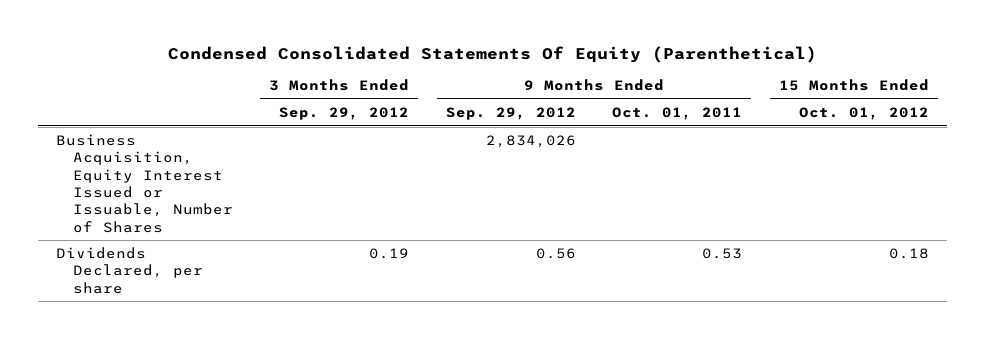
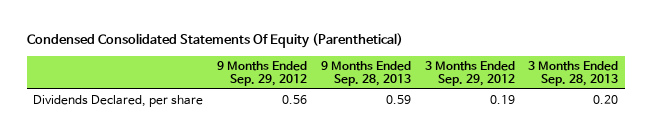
- | 3 Months Ended Sep. 29, 2012 | 9 Months Ended Sep. 29, 2012 | 9 Months Ended Oct. 01, 2011 | 15 Months Ended Oct. 01, 2012
+ | 9 Months Ended Sep. 29, 2012 | 9 Months Ended Sep. 28, 2013 | 3 Months Ended Sep. 29, 2012 | 3 Months Ended Sep. 28, 2013
- Business Acquisition, Equity Interest Issued or Issuable, Number of Shares | | 2,834,026 | |

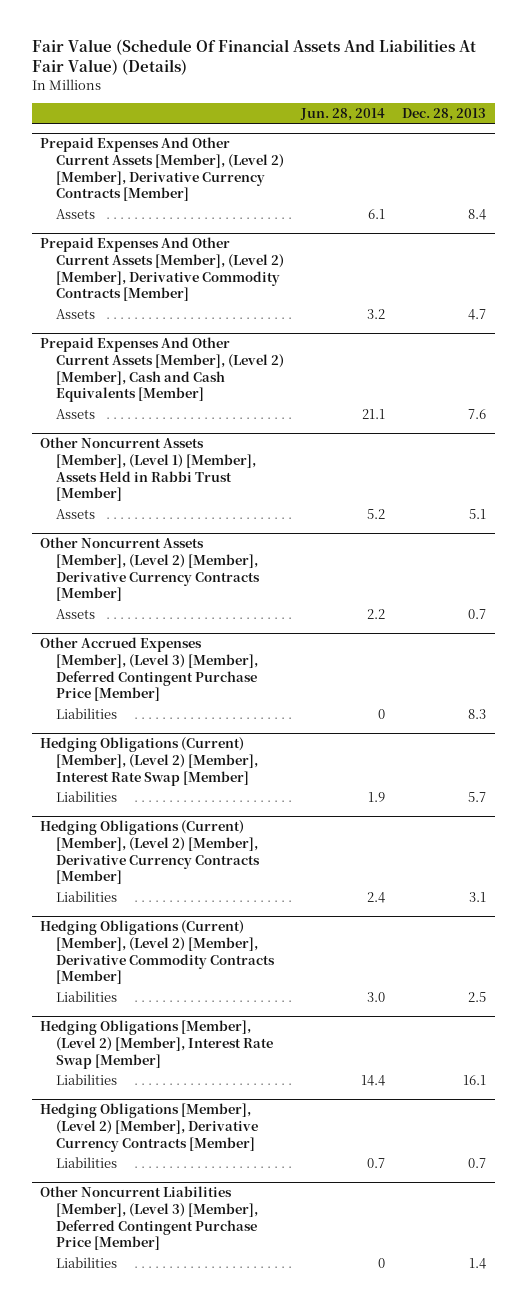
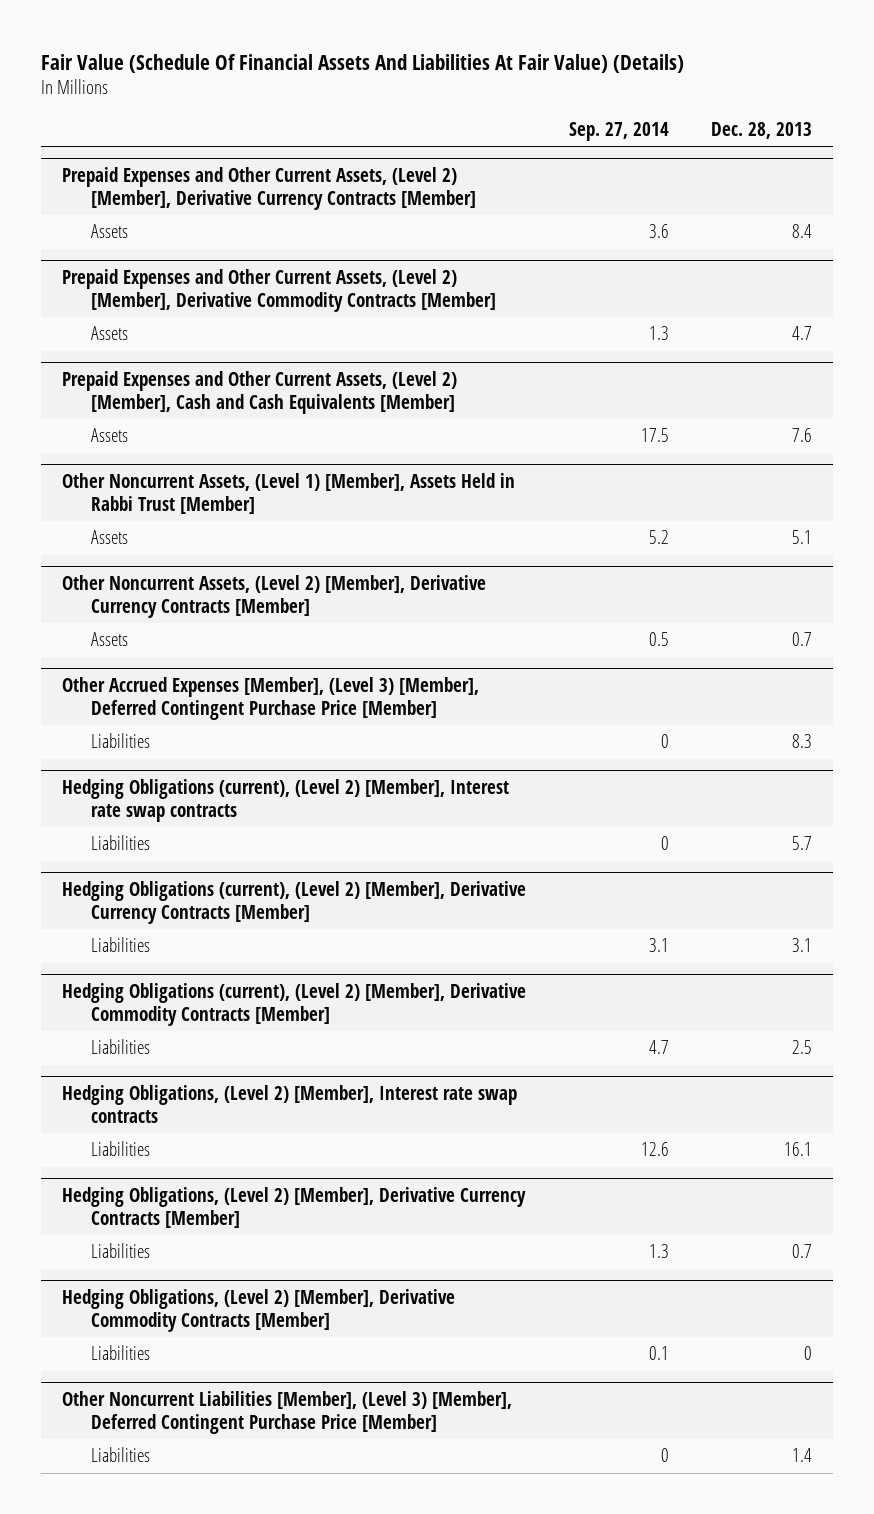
- | Jun. 28, 2014 | Dec. 28, 2013
+ | Sep. 27, 2014 | Dec. 28, 2013
- Prepaid Expenses And Other Current Assets [Member], (Level 2) [Member], Derivative Currency Contracts [Member]
+ Prepaid Expenses and Other Current Assets, (Level 2) [Member], Derivative Currency Contracts [Member]
- Prepaid Expenses And Other Current Assets [Member], (Level 2) [Member], Derivative Commodity Contracts [Member]
+ Prepaid Expenses and Other Current Assets, (Level 2) [Member], Derivative Commodity Contracts [Member]
- Prepaid Expenses And Other Current Assets [Member], (Level 2) [Member], Cash and Cash Equivalents [Member]
+ Prepaid Expenses and Other Current Assets, (Level 2) [Member], Cash and Cash Equivalents [Member]
- Other Noncurrent Assets [Member], (Level 1) [Member], Assets Held in Rabbi Trust [Member]
+ Other Noncurrent Assets, (Level 1) [Member], Assets Held in Rabbi Trust [Member]
- Other Noncurrent Assets [Member], (Level 2) [Member], Derivative Currency Contracts [Member]
+ Other Noncurrent Assets, (Level 2) [Member], Derivative Currency Contracts [Member]
- Hedging Obligations (Current) [Member], (Level 2) [Member], Interest Rate Swap [Member]
+ Hedging Obligations (current), (Level 2) [Member], Interest rate swap contracts
- Hedging Obligations (Current) [Member], (Level 2) [Member], Derivative Currency Contracts [Member]
+ Hedging Obligations (current), (Level 2) [Member], Derivative Currency Contracts [Member]
- Hedging Obligations (Current) [Member], (Level 2) [Member], Derivative Commodity Contracts [Member]
+ Hedging Obligations (current), (Level 2) [Member], Derivative Commodity Contracts [Member]
- Hedging Obligations [Member], (Level 2) [Member], Interest Rate Swap [Member]
+ Hedging Obligations, (Level 2) [Member], Interest rate swap contracts
- Hedging Obligations [Member], (Level 2) [Member], Derivative Currency Contracts [Member]
+ Hedging Obligations, (Level 2) [Member], Derivative Currency Contracts [Member]
+ Hedging Obligations, (Level 2) [Member], Derivative Commodity Contracts [Member]
+ Liabilities | 0.1 | 0

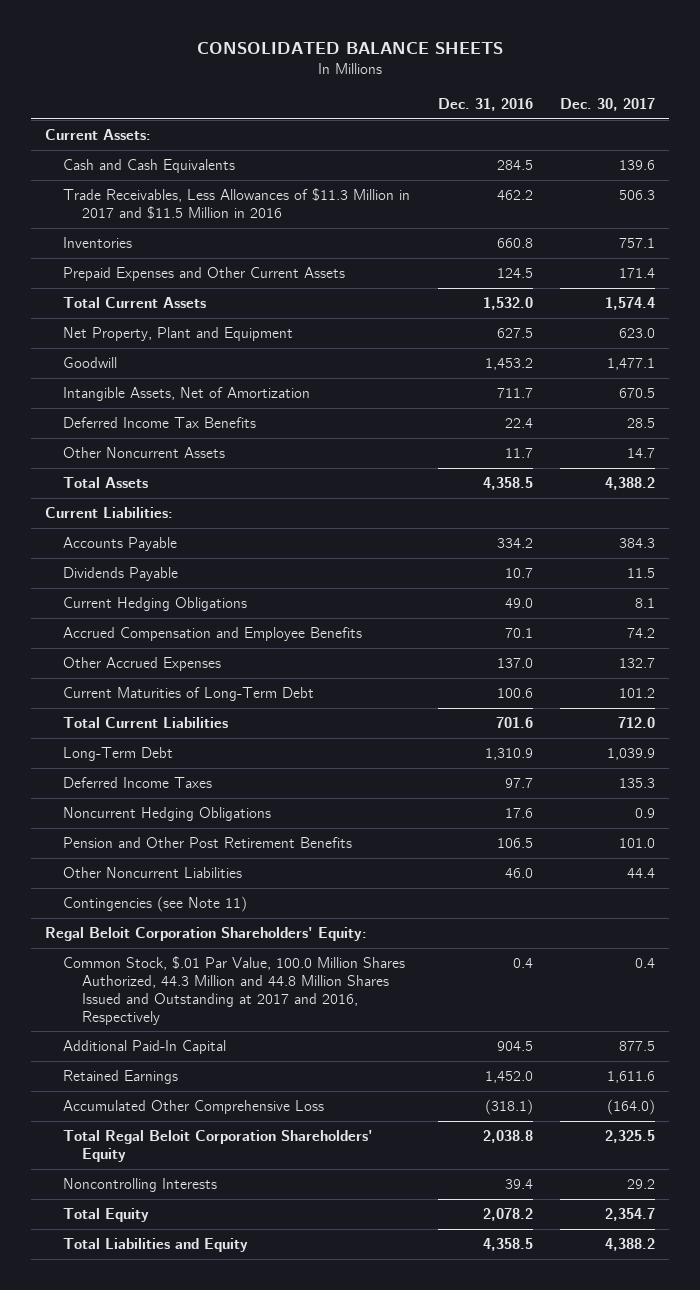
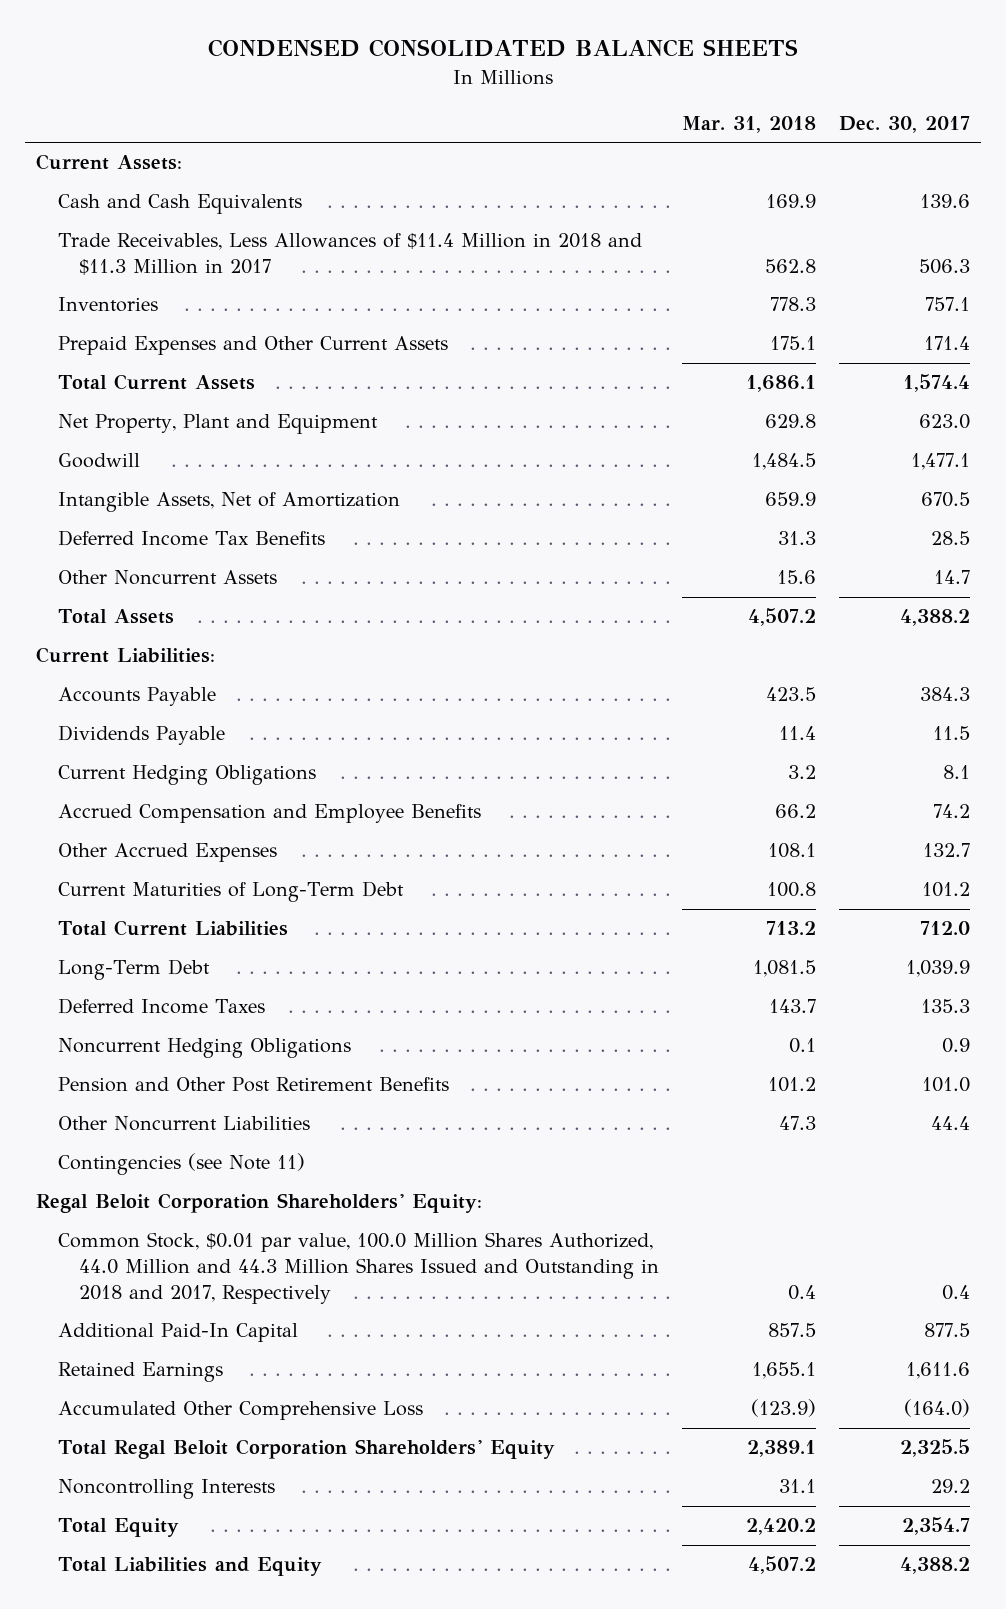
- CONSOLIDATED BALANCE SHEETS
+ CONDENSED CONSOLIDATED BALANCE SHEETS
- | Dec. 31, 2016 | Dec. 30, 2017
+ | Mar. 31, 2018 | Dec. 30, 2017
- Trade Receivables, Less Allowances of $11.3 Million in 2017 and $11.5 Million in 2016 | 462.2 | 506.3
+ Trade Receivables, Less Allowances of $11.4 Million in 2018 and $11.3 Million in 2017 | 562.8 | 506.3
- Common Stock, $.01 Par Value, 100.0 Million Shares Authorized, 44.3 Million and 44.8 Million Shares Issued and Outstanding at 2017 and 2016, Respectively | 0.4 | 0.4
+ Common Stock, $0.01 par value, 100.0 Million Shares Authorized, 44.0 Million and 44.3 Million Shares Issued and Outstanding in 2018 and 2017, Respectively | 0.4 | 0.4

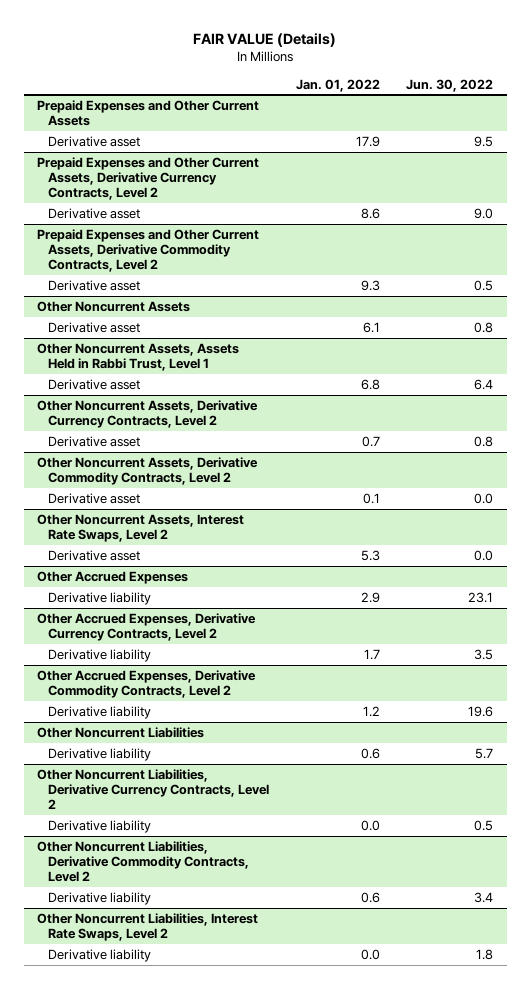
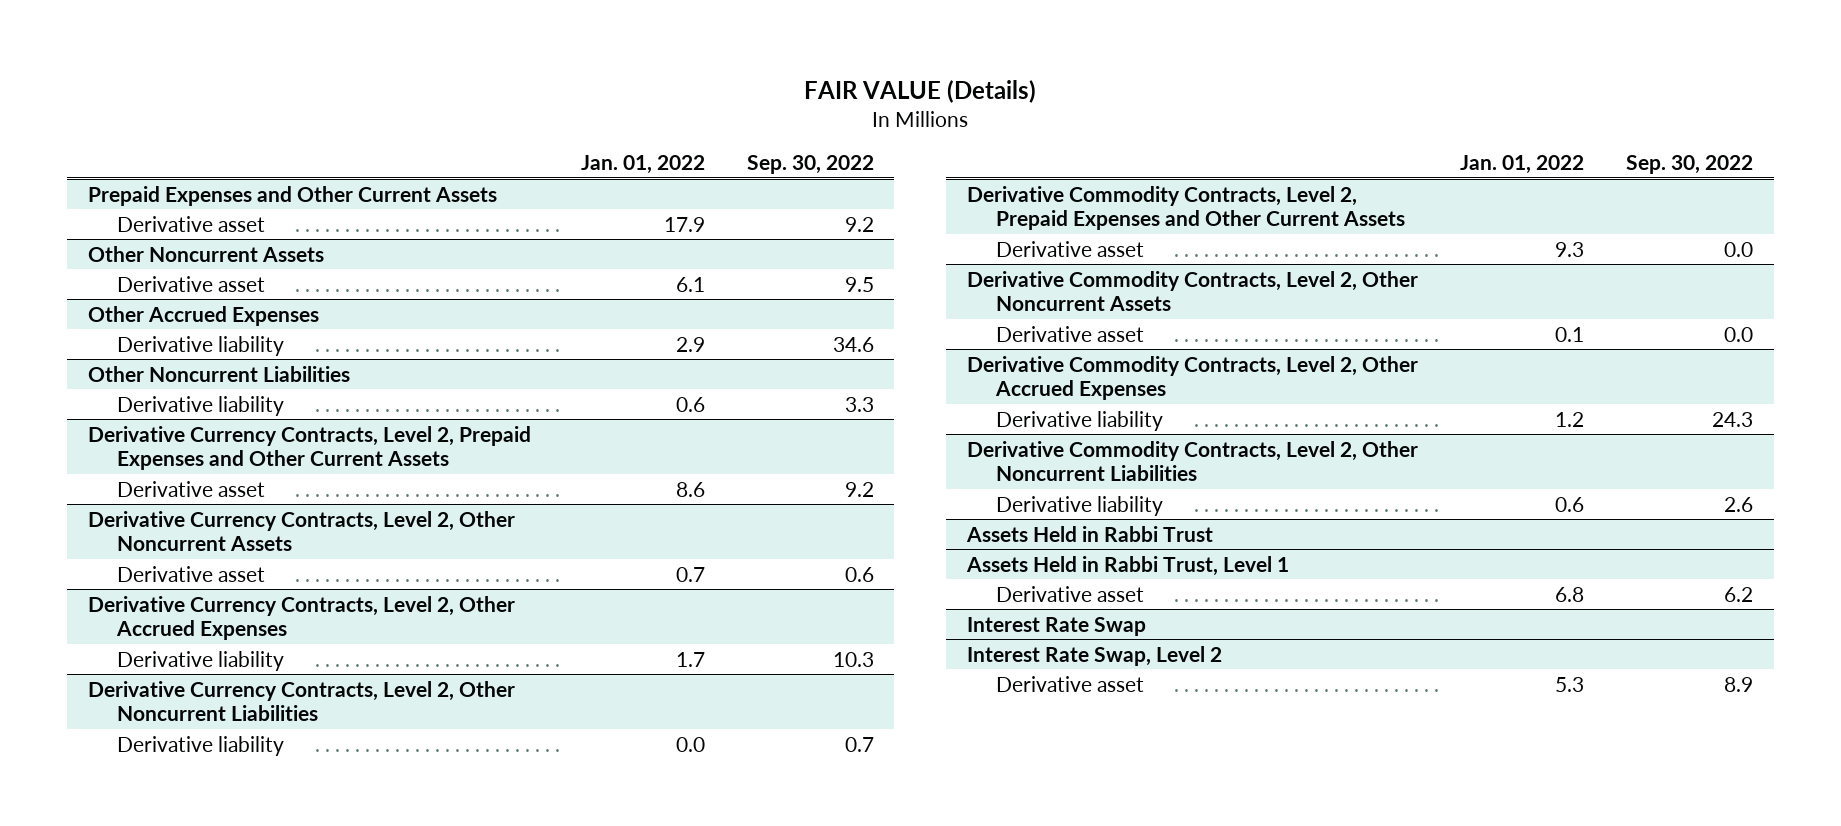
- | Jan. 01, 2022 | Jun. 30, 2022
+ | Jan. 01, 2022 | Sep. 30, 2022
- Prepaid Expenses and Other Current Assets, Derivative Currency Contracts, Level 2
- Derivative asset | 8.6 | 9.0
- Prepaid Expenses and Other Current Assets, Derivative Commodity Contracts, Level 2
- Derivative asset | 9.3 | 0.5
- Other Noncurrent Assets, Assets Held in Rabbi Trust, Level 1
- Derivative asset | 6.8 | 6.4
- Other Noncurrent Assets, Derivative Currency Contracts, Level 2
- Derivative asset | 0.7 | 0.8
- Other Noncurrent Assets, Derivative Commodity Contracts, Level 2
- Derivative asset | 0.1 | 0.0
- Other Noncurrent Assets, Interest Rate Swaps, Level 2
- Derivative asset | 5.3 | 0.0
- Other Accrued Expenses, Derivative Currency Contracts, Level 2
- Derivative liability | 1.7 | 3.5
- Other Accrued Expenses, Derivative Commodity Contracts, Level 2
- Derivative liability | 1.2 | 19.6
- Other Noncurrent Liabilities, Derivative Currency Contracts, Level 2
+ Derivative Currency Contracts, Level 2, Prepaid Expenses and Other Current Assets
+ Derivative asset | 8.6 | 9.2
+ Derivative Currency Contracts, Level 2, Other Noncurrent Assets
+ Derivative asset | 0.7 | 0.6
+ Derivative Currency Contracts, Level 2, Other Accrued Expenses
+ Derivative liability | 1.7 | 10.3
+ Derivative Currency Contracts, Level 2, Other Noncurrent Liabilities
- Other Noncurrent Liabilities, Derivative Commodity Contracts, Level 2
+ Derivative Commodity Contracts, Level 2, Prepaid Expenses and Other Current Assets
+ Derivative asset | 9.3 | 0.0
+ Derivative Commodity Contracts, Level 2, Other Noncurrent Assets
+ Derivative asset | 0.1 | 0.0
+ Derivative Commodity Contracts, Level 2, Other Accrued Expenses
+ Derivative liability | 1.2 | 24.3
+ Derivative Commodity Contracts, Level 2, Other Noncurrent Liabilities
- Other Noncurrent Liabilities, Interest Rate Swaps, Level 2
- Derivative liability | 0.0 | 1.8
+ Assets Held in Rabbi Trust
+ Assets Held in Rabbi Trust, Level 1
+ Derivative asset | 6.8 | 6.2
+ Interest Rate Swap
+ Interest Rate Swap, Level 2
+ Derivative asset | 5.3 | 8.9

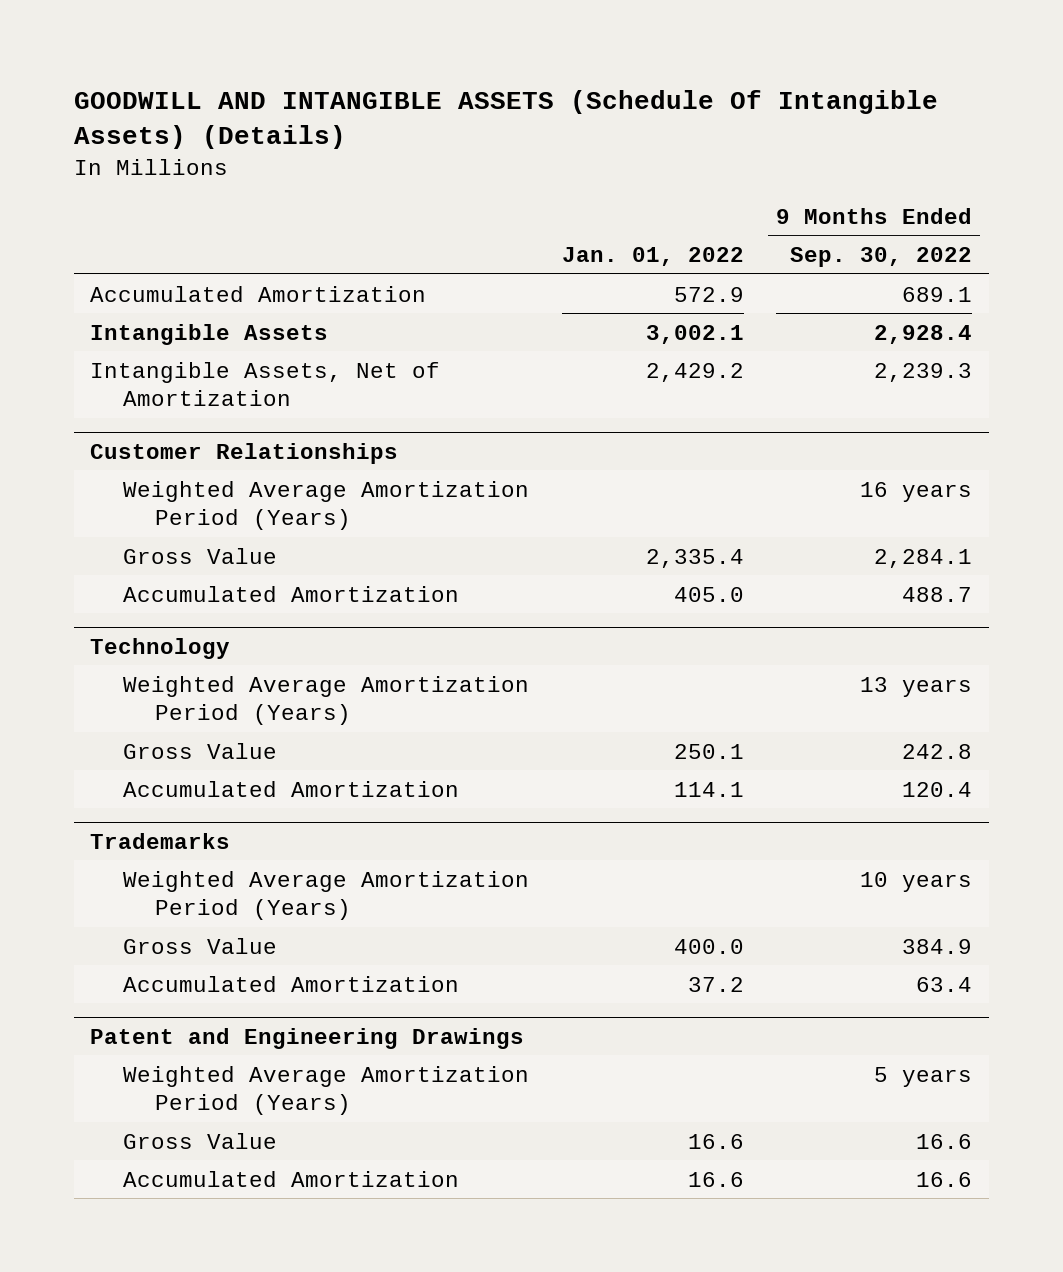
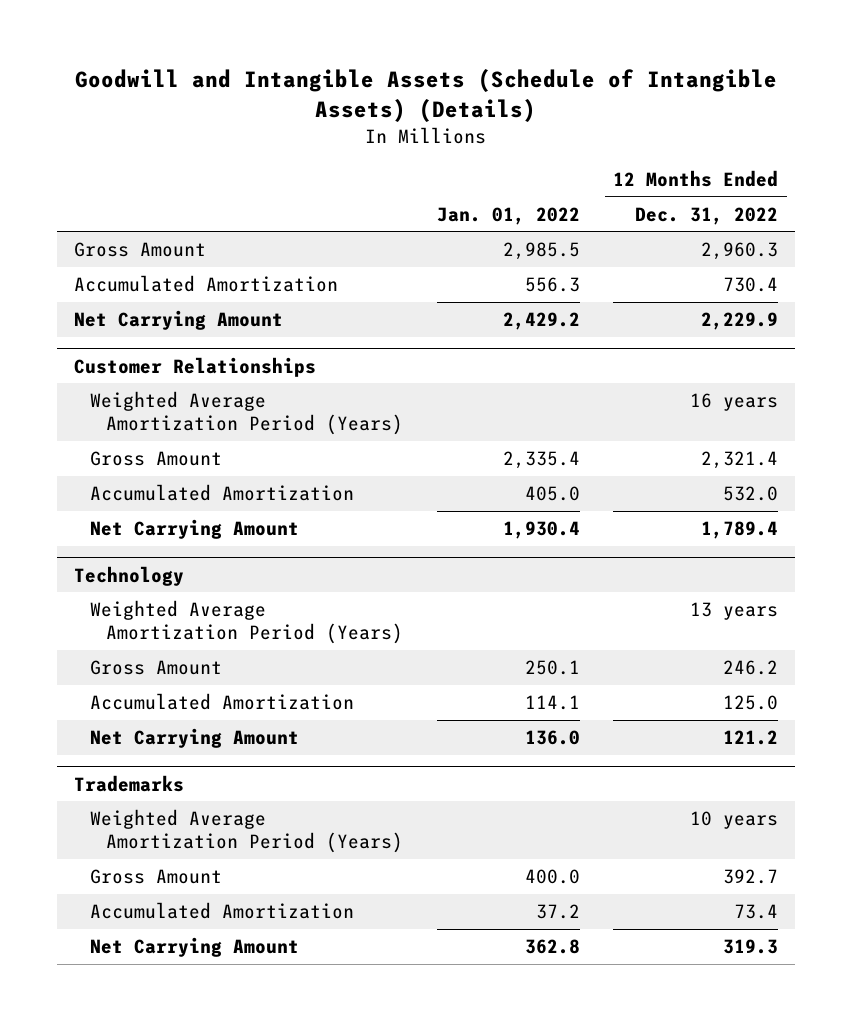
- GOODWILL AND INTANGIBLE ASSETS (Schedule Of Intangible Assets) (Details)
+ Goodwill and Intangible Assets (Schedule of Intangible Assets) (Details)
- | Jan. 01, 2022 | 9 Months Ended Sep. 30, 2022
+ | Jan. 01, 2022 | 12 Months Ended Dec. 31, 2022
- Accumulated Amortization | 572.9 | 689.1
- Intangible Assets | 3,002.1 | 2,928.4
- Intangible Assets, Net of Amortization | 2,429.2 | 2,239.3
+ Gross Amount | 2,985.5 | 2,960.3
+ Accumulated Amortization | 556.3 | 730.4
+ Net Carrying Amount | 2,429.2 | 2,229.9
@ Customer Relationships
- Gross Value | 2,335.4 | 2,284.1
+ Gross Amount | 2,335.4 | 2,321.4
+ Net Carrying Amount | 1,930.4 | 1,789.4
@ Technology
- Gross Value | 250.1 | 242.8
+ Gross Amount | 250.1 | 246.2
+ Net Carrying Amount | 136.0 | 121.2
@ Trademarks
- Gross Value | 400.0 | 384.9
+ Gross Amount | 400.0 | 392.7
- Patent and Engineering Drawings
- Weighted Average Amortization Period (Years) | | 5 years
- Gross Value | 16.6 | 16.6
- Accumulated Amortization | 16.6 | 16.6
@ Trademarks
+ Net Carrying Amount | 362.8 | 319.3

